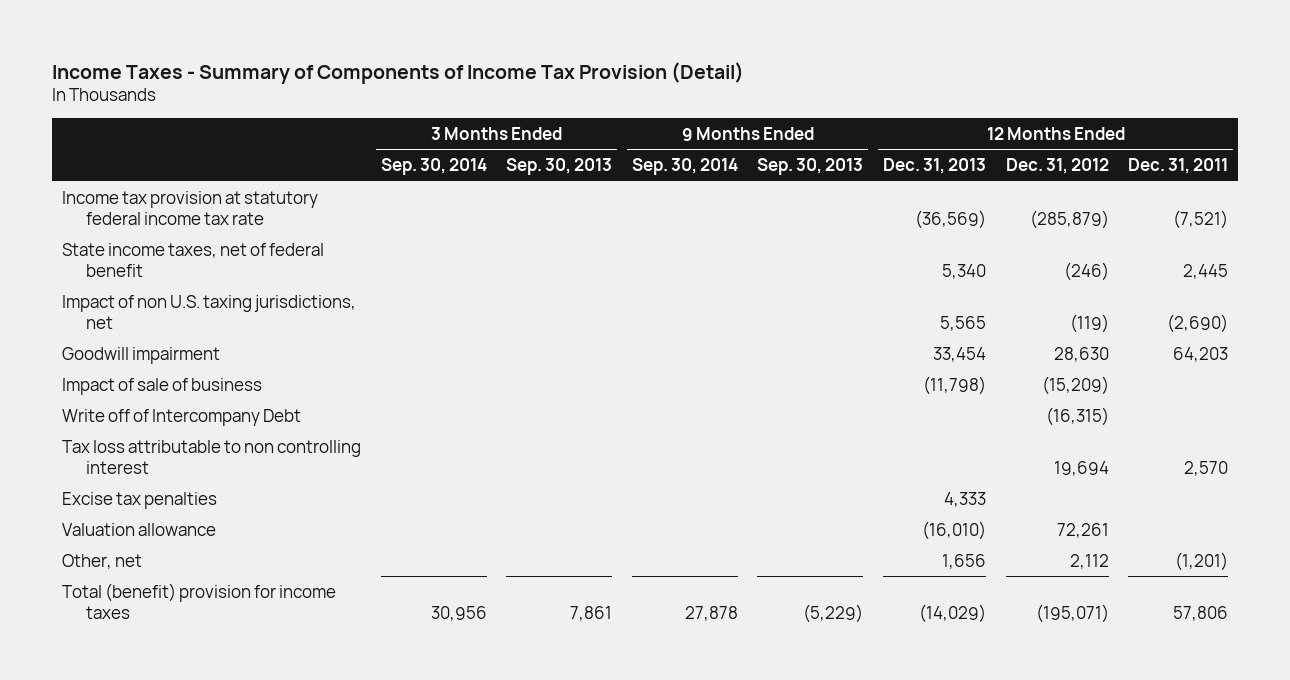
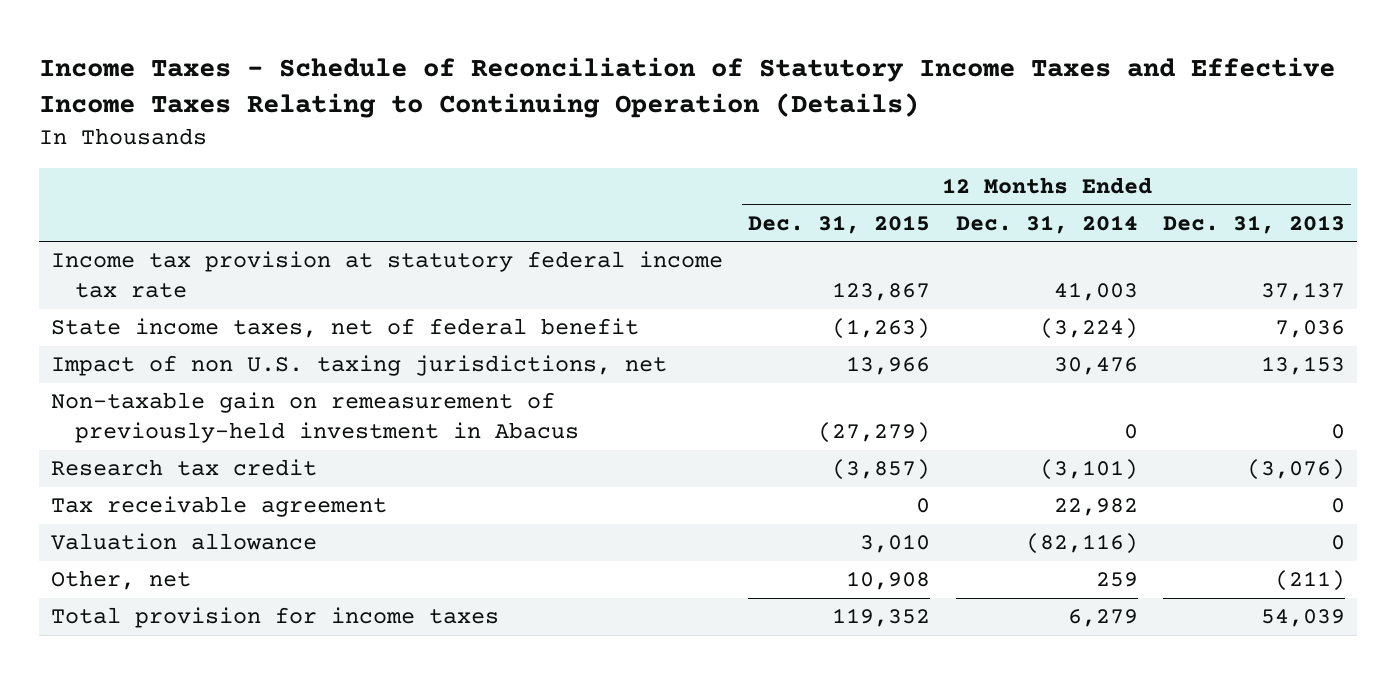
- Income Taxes - Summary of Components of Income Tax Provision (Detail)
+ Income Taxes - Schedule of Reconciliation of Statutory Income Taxes and Effective Income Taxes Relating to Continuing Operation (Details)
- | 3 Months Ended Sep. 30, 2014 | 3 Months Ended Sep. 30, 2013 | 9 Months Ended Sep. 30, 2014 | 9 Months Ended Sep. 30, 2013 | 12 Months Ended Dec. 31, 2013 | 12 Months Ended Dec. 31, 2012 | 12 Months Ended Dec. 31, 2011
+ | 12 Months Ended Dec. 31, 2015 | 12 Months Ended Dec. 31, 2014 | 12 Months Ended Dec. 31, 2013
- Income tax provision at statutory federal income tax rate | | | | | (36,569) | (285,879) | (7,521)
- State income taxes, net of federal benefit | | | | | 5,340 | (246) | 2,445
- Impact of non U.S. taxing jurisdictions, net | | | | | 5,565 | (119) | (2,690)
- Goodwill impairment | | | | | 33,454 | 28,630 | 64,203
- Impact of sale of business | | | | | (11,798) | (15,209) |
- Write off of Intercompany Debt | | | | | | (16,315) |
- Tax loss attributable to non controlling interest | | | | | | 19,694 | 2,570
- Excise tax penalties | | | | | 4,333 | |
- Valuation allowance | | | | | (16,010) | 72,261 |
- Other, net | | | | | 1,656 | 2,112 | (1,201)
- Total (benefit) provision for income taxes | 30,956 | 7,861 | 27,878 | (5,229) | (14,029) | (195,071) | 57,806
+ Income tax provision at statutory federal income tax rate | 123,867 | 41,003 | 37,137
+ State income taxes, net of federal benefit | (1,263) | (3,224) | 7,036
+ Impact of non U.S. taxing jurisdictions, net | 13,966 | 30,476 | 13,153
+ Non-taxable gain on remeasurement of previously-held investment in Abacus | (27,279) | 0 | 0
+ Research tax credit | (3,857) | (3,101) | (3,076)
+ Tax receivable agreement | 0 | 22,982 | 0
+ Valuation allowance | 3,010 | (82,116) | 0
+ Other, net | 10,908 | 259 | (211)
+ Total provision for income taxes | 119,352 | 6,279 | 54,039

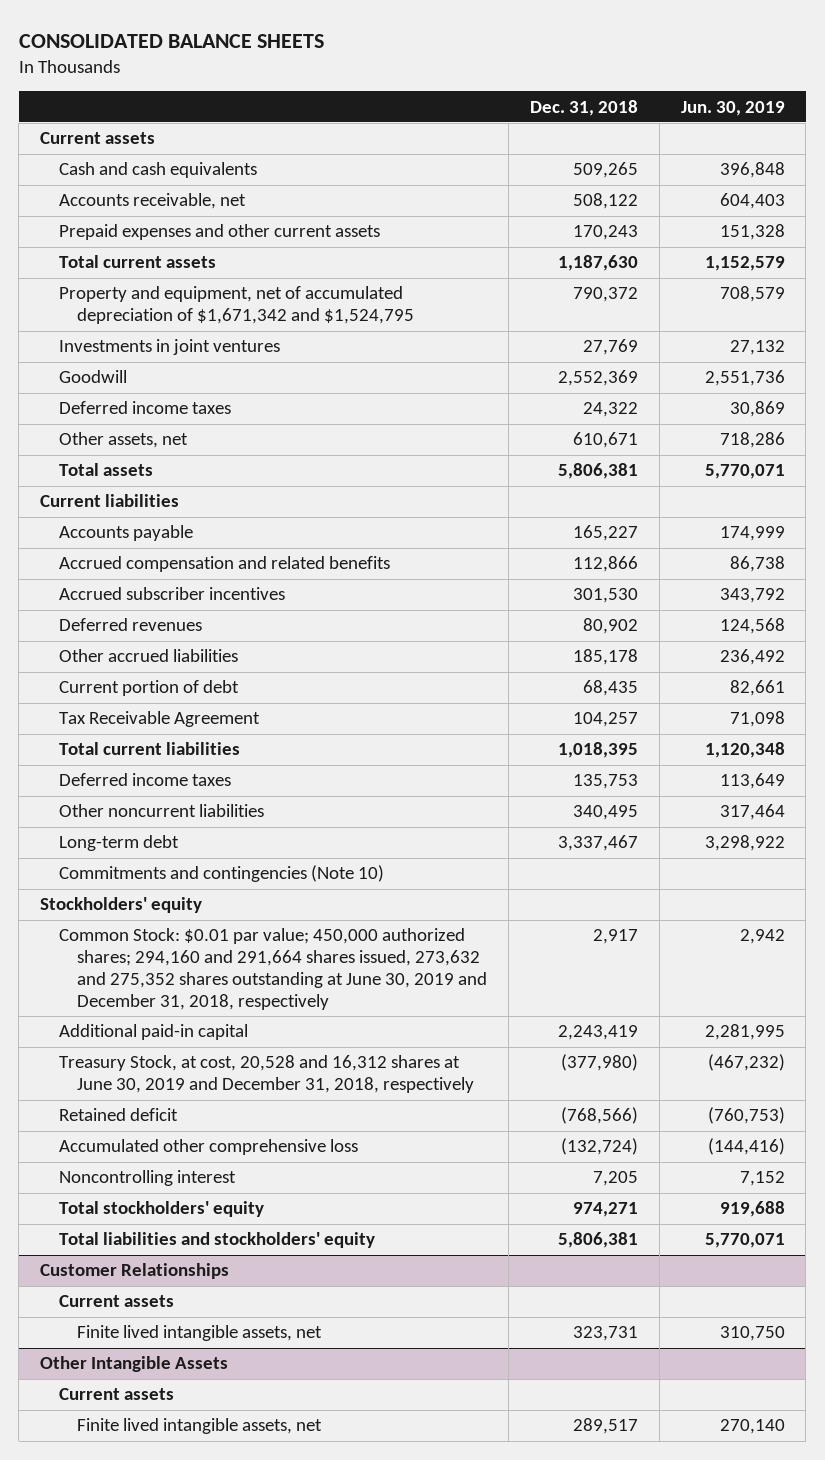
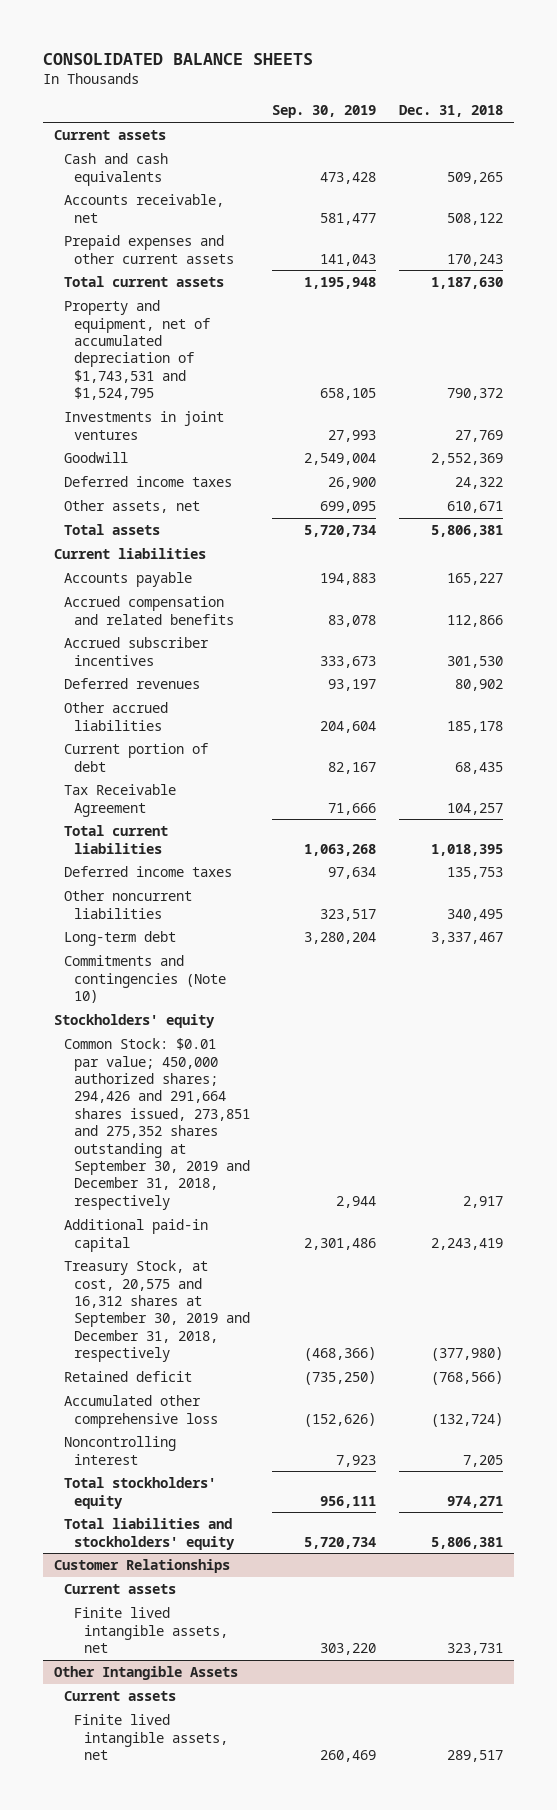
- | Dec. 31, 2018 | Jun. 30, 2019
+ | Sep. 30, 2019 | Dec. 31, 2018
- Property and equipment, net of accumulated depreciation of $1,671,342 and $1,524,795 | 790,372 | 708,579
+ Property and equipment, net of accumulated depreciation of $1,743,531 and $1,524,795 | 658,105 | 790,372
- Common Stock: $0.01 par value; 450,000 authorized shares; 294,160 and 291,664 shares issued, 273,632 and 275,352 shares outstanding at June 30, 2019 and December 31, 2018, respectively | 2,917 | 2,942
+ Common Stock: $0.01 par value; 450,000 authorized shares; 294,426 and 291,664 shares issued, 273,851 and 275,352 shares outstanding at September 30, 2019 and December 31, 2018, respectively | 2,944 | 2,917
- Treasury Stock, at cost, 20,528 and 16,312 shares at June 30, 2019 and December 31, 2018, respectively | (377,980) | (467,232)
+ Treasury Stock, at cost, 20,575 and 16,312 shares at September 30, 2019 and December 31, 2018, respectively | (468,366) | (377,980)

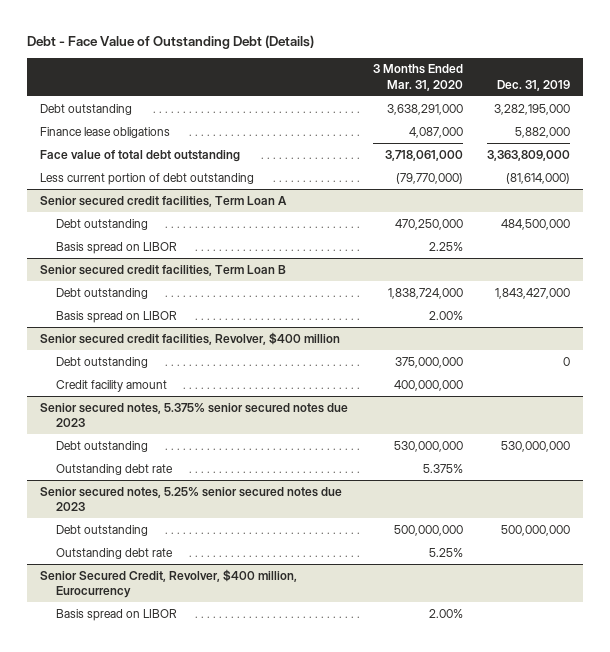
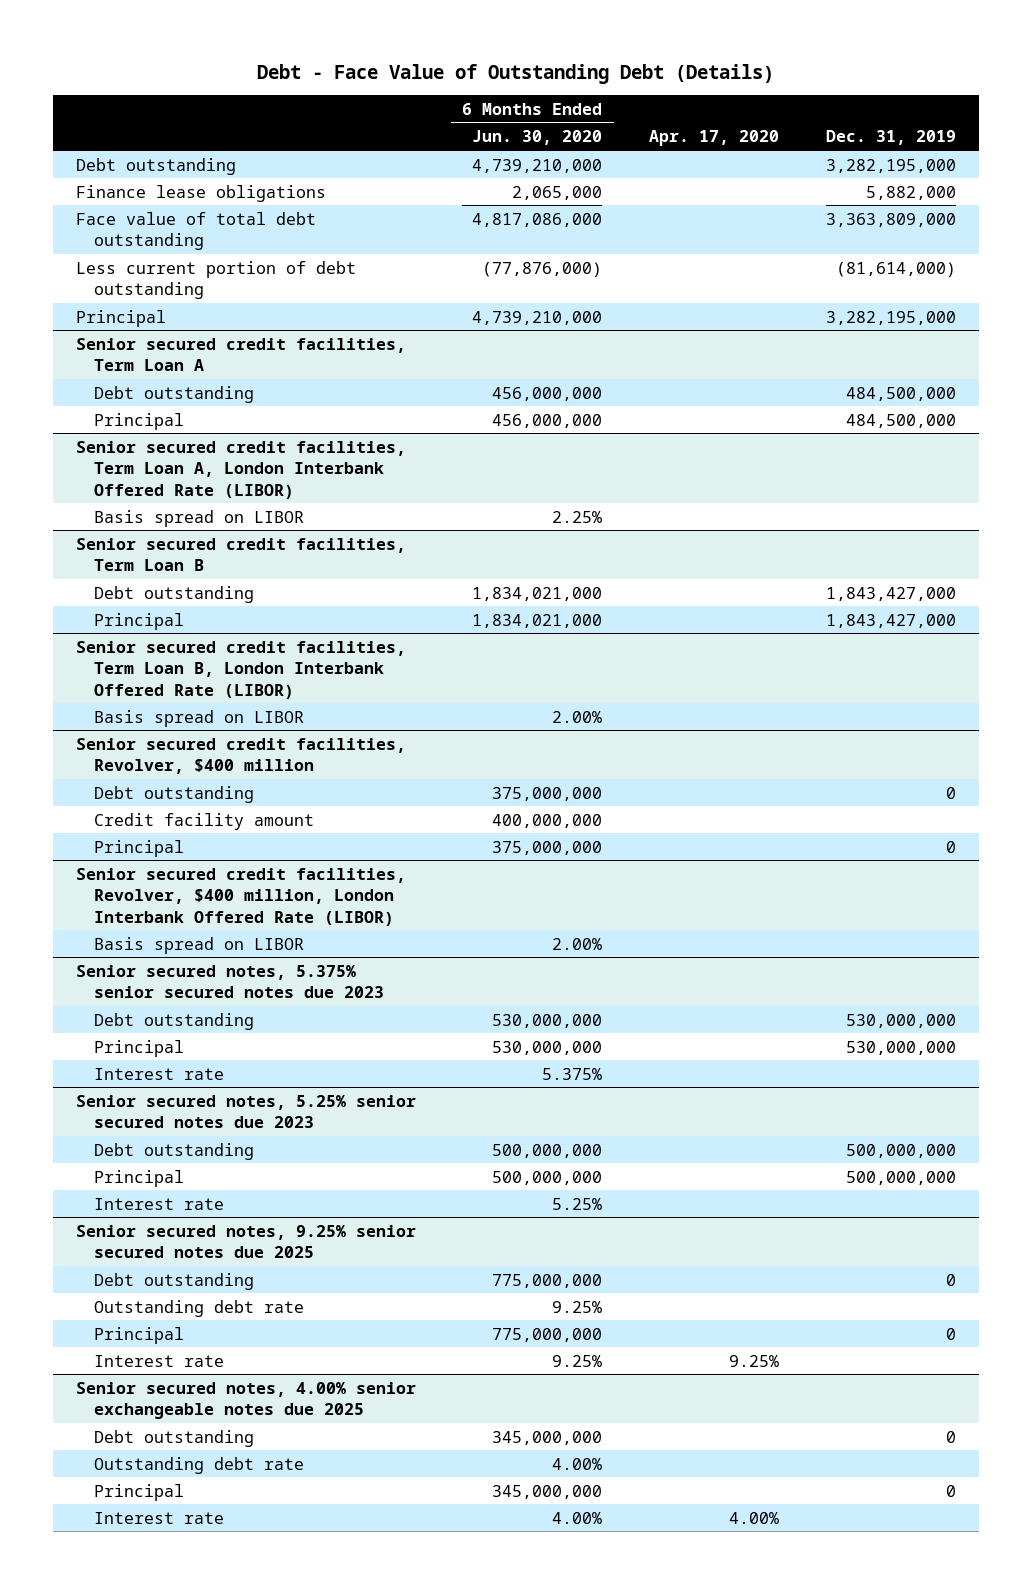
- | 3 Months Ended Mar. 31, 2020 | Dec. 31, 2019
+ | 6 Months Ended Jun. 30, 2020 | Apr. 17, 2020 | Dec. 31, 2019
+ Principal | 4,739,210,000 | | 3,282,195,000
@ Senior secured credit facilities, Term Loan A
+ Principal | 456,000,000 | | 484,500,000
+ Senior secured credit facilities, Term Loan A, London Interbank Offered Rate (LIBOR)
@ Senior secured credit facilities, Term Loan B
+ Principal | 1,834,021,000 | | 1,843,427,000
+ Senior secured credit facilities, Term Loan B, London Interbank Offered Rate (LIBOR)
@ Senior secured credit facilities, Revolver, $400 million
+ Principal | 375,000,000 | | 0
+ Senior secured credit facilities, Revolver, $400 million, London Interbank Offered Rate (LIBOR)
+ Basis spread on LIBOR | 2.00% | |
@ Senior secured notes, 5.375% senior secured notes due 2023
- Outstanding debt rate | 5.375% |
+ Principal | 530,000,000 | | 530,000,000
+ Interest rate | 5.375% | |
@ Senior secured notes, 5.25% senior secured notes due 2023
+ Principal | 500,000,000 | | 500,000,000
+ Interest rate | 5.25% | |
+ Senior secured notes, 9.25% senior secured notes due 2025
+ Debt outstanding | 775,000,000 | | 0
- Senior Secured Credit, Revolver, $400 million, Eurocurrency
- Basis spread on LIBOR | 2.00% |
+ Principal | 775,000,000 | | 0
+ Interest rate | 9.25% | 9.25% |
+ Senior secured notes, 4.00% senior exchangeable notes due 2025
+ Debt outstanding | 345,000,000 | | 0
+ Outstanding debt rate | 4.00% | |
+ Principal | 345,000,000 | | 0
+ Interest rate | 4.00% | 4.00% |

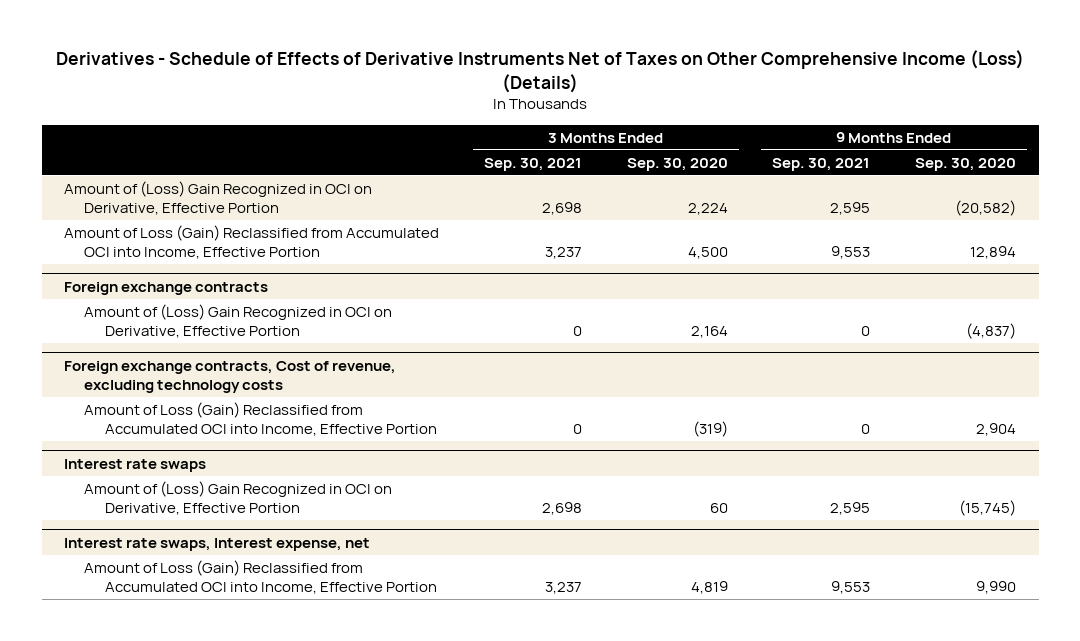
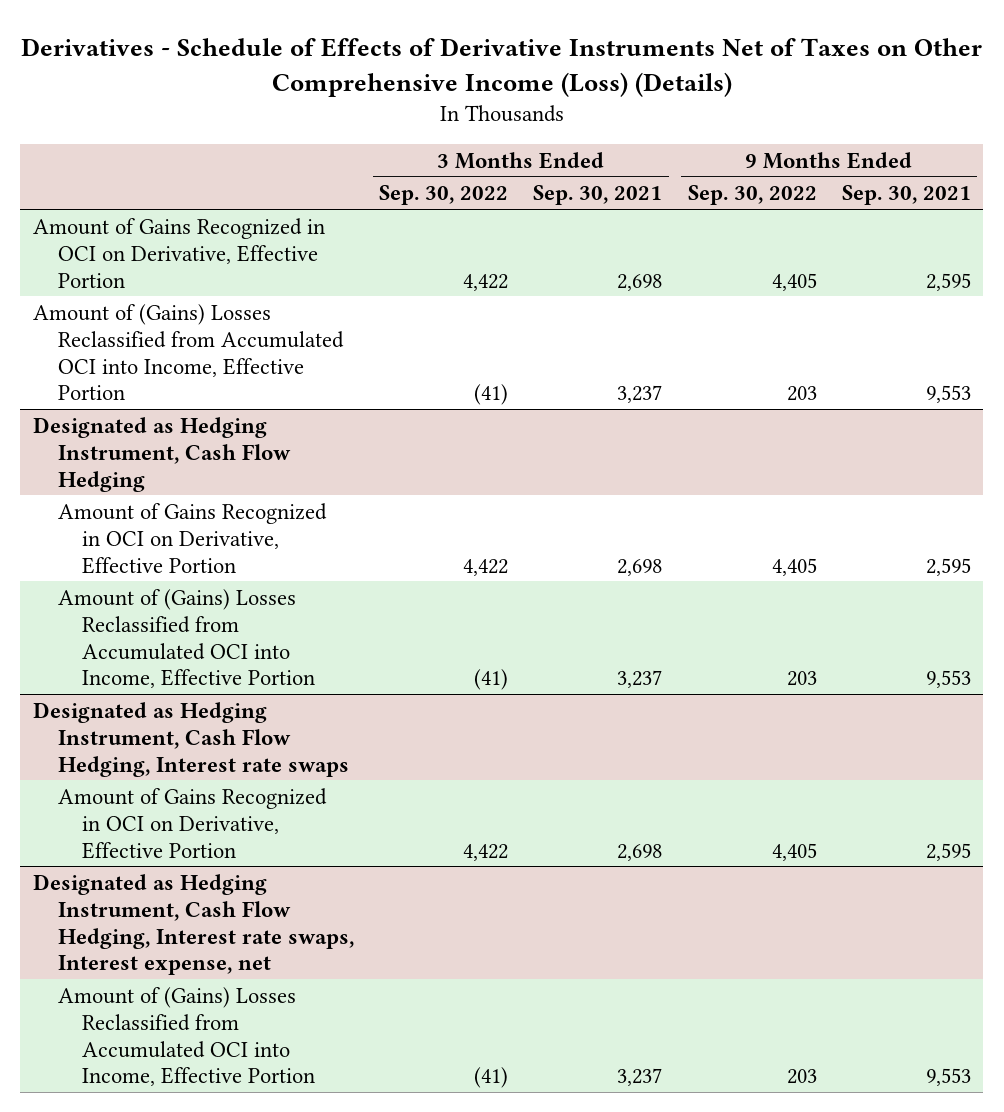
- | 3 Months Ended Sep. 30, 2021 | 3 Months Ended Sep. 30, 2020 | 9 Months Ended Sep. 30, 2021 | 9 Months Ended Sep. 30, 2020
+ | 3 Months Ended Sep. 30, 2022 | 3 Months Ended Sep. 30, 2021 | 9 Months Ended Sep. 30, 2022 | 9 Months Ended Sep. 30, 2021
- Amount of (Loss) Gain Recognized in OCI on Derivative, Effective Portion | 2,698 | 2,224 | 2,595 | (20,582)
- Amount of Loss (Gain) Reclassified from Accumulated OCI into Income, Effective Portion | 3,237 | 4,500 | 9,553 | 12,894
- Foreign exchange contracts
- Amount of (Loss) Gain Recognized in OCI on Derivative, Effective Portion | 0 | 2,164 | 0 | (4,837)
- Foreign exchange contracts, Cost of revenue, excluding technology costs
- Amount of Loss (Gain) Reclassified from Accumulated OCI into Income, Effective Portion | 0 | (319) | 0 | 2,904
- Interest rate swaps
- Amount of (Loss) Gain Recognized in OCI on Derivative, Effective Portion | 2,698 | 60 | 2,595 | (15,745)
- Interest rate swaps, Interest expense, net
- Amount of Loss (Gain) Reclassified from Accumulated OCI into Income, Effective Portion | 3,237 | 4,819 | 9,553 | 9,990
+ Amount of Gains Recognized in OCI on Derivative, Effective Portion | 4,422 | 2,698 | 4,405 | 2,595
+ Amount of (Gains) Losses Reclassified from Accumulated OCI into Income, Effective Portion | (41) | 3,237 | 203 | 9,553
+ Designated as Hedging Instrument, Cash Flow Hedging
+ Amount of Gains Recognized in OCI on Derivative, Effective Portion | 4,422 | 2,698 | 4,405 | 2,595
+ Amount of (Gains) Losses Reclassified from Accumulated OCI into Income, Effective Portion | (41) | 3,237 | 203 | 9,553
+ Designated as Hedging Instrument, Cash Flow Hedging, Interest rate swaps
+ Amount of Gains Recognized in OCI on Derivative, Effective Portion | 4,422 | 2,698 | 4,405 | 2,595
+ Designated as Hedging Instrument, Cash Flow Hedging, Interest rate swaps, Interest expense, net
+ Amount of (Gains) Losses Reclassified from Accumulated OCI into Income, Effective Portion | (41) | 3,237 | 203 | 9,553

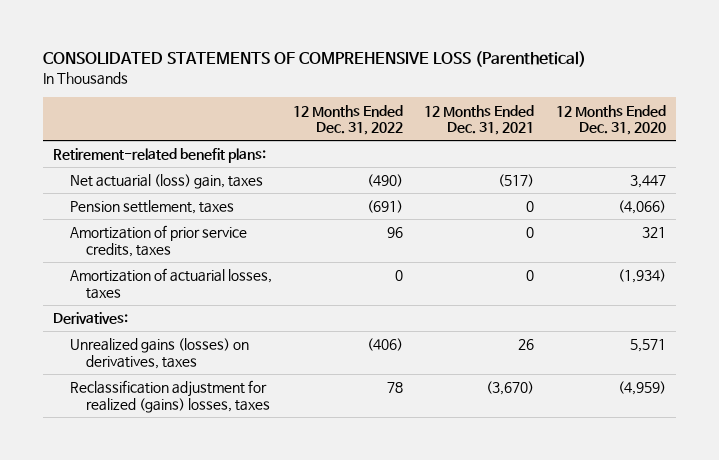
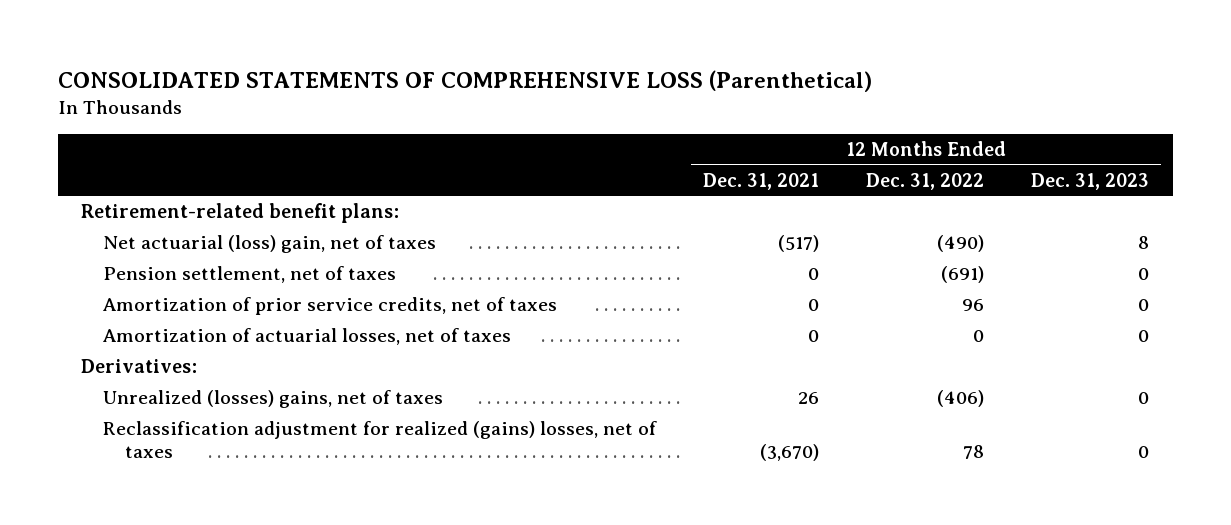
- | 12 Months Ended Dec. 31, 2022 | 12 Months Ended Dec. 31, 2021 | 12 Months Ended Dec. 31, 2020
+ | 12 Months Ended Dec. 31, 2021 | 12 Months Ended Dec. 31, 2022 | 12 Months Ended Dec. 31, 2023
- Net actuarial (loss) gain, taxes | (490) | (517) | 3,447
- Pension settlement, taxes | (691) | 0 | (4,066)
- Amortization of prior service credits, taxes | 96 | 0 | 321
- Amortization of actuarial losses, taxes | 0 | 0 | (1,934)
+ Net actuarial (loss) gain, net of taxes | (517) | (490) | 8
+ Pension settlement, net of taxes | 0 | (691) | 0
+ Amortization of prior service credits, net of taxes | 0 | 96 | 0
+ Amortization of actuarial losses, net of taxes | 0 | 0 | 0
- Unrealized gains (losses) on derivatives, taxes | (406) | 26 | 5,571
- Reclassification adjustment for realized (gains) losses, taxes | 78 | (3,670) | (4,959)
+ Unrealized (losses) gains, net of taxes | 26 | (406) | 0
+ Reclassification adjustment for realized (gains) losses, net of taxes | (3,670) | 78 | 0

